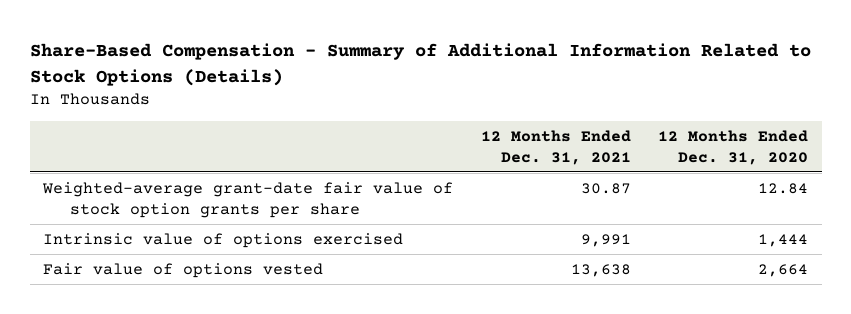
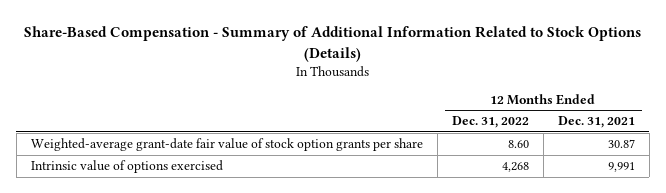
- | 12 Months Ended Dec. 31, 2021 | 12 Months Ended Dec. 31, 2020
+ | 12 Months Ended Dec. 31, 2022 | 12 Months Ended Dec. 31, 2021
- Fair value of options vested | 13,638 | 2,664

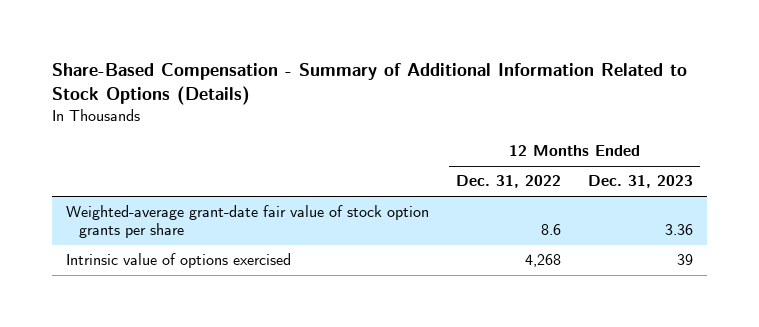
- | 12 Months Ended Dec. 31, 2022 | 12 Months Ended Dec. 31, 2021
+ | 12 Months Ended Dec. 31, 2022 | 12 Months Ended Dec. 31, 2023
- Weighted-average grant-date fair value of stock option grants per share | 8.60 | 30.87
+ Weighted-average grant-date fair value of stock option grants per share | 8.6 | 3.36

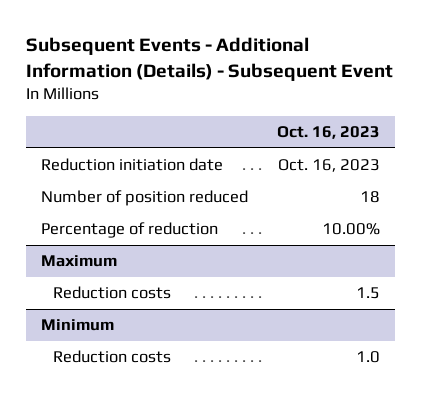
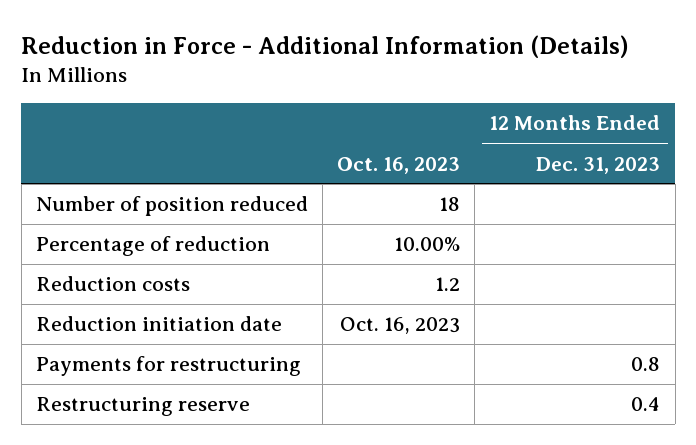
- Subsequent Events - Additional Information (Details) - Subsequent Event
+ Reduction in Force - Additional Information (Details)
- | Oct. 16, 2023
+ | Oct. 16, 2023 | 12 Months Ended Dec. 31, 2023
- Maximum
- Reduction costs | 1.5
- Minimum
- Reduction costs | 1.0
+ Reduction costs | 1.2 |
moved down: Reduction initiation date | Oct. 16, 2023 |
+ Payments for restructuring | | 0.8
+ Restructuring reserve | | 0.4

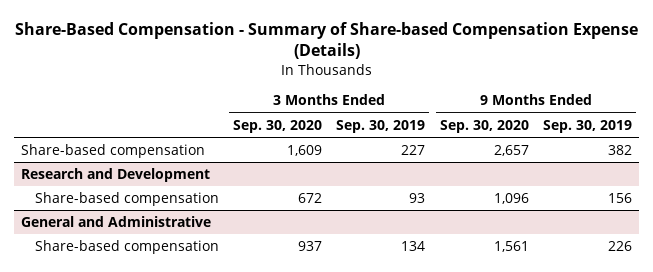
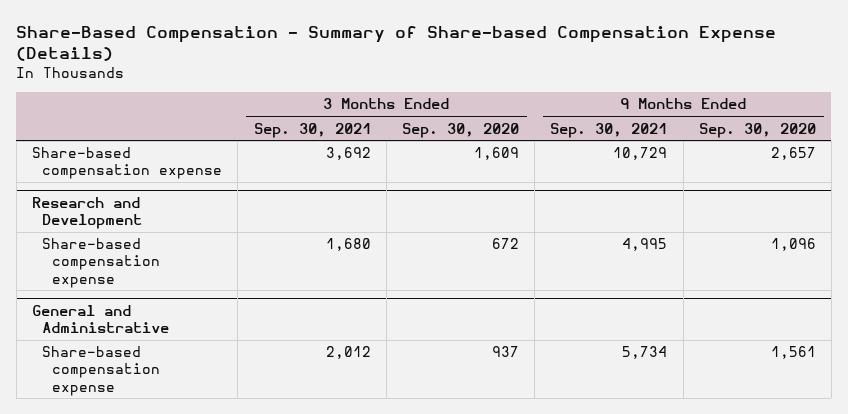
- | 3 Months Ended Sep. 30, 2020 | 3 Months Ended Sep. 30, 2019 | 9 Months Ended Sep. 30, 2020 | 9 Months Ended Sep. 30, 2019
+ | 3 Months Ended Sep. 30, 2021 | 3 Months Ended Sep. 30, 2020 | 9 Months Ended Sep. 30, 2021 | 9 Months Ended Sep. 30, 2020
- Share-based compensation | 1,609 | 227 | 2,657 | 382
+ Share-based compensation expense | 3,692 | 1,609 | 10,729 | 2,657
@ Research and Development
- Share-based compensation | 672 | 93 | 1,096 | 156
+ Share-based compensation expense | 1,680 | 672 | 4,995 | 1,096
@ General and Administrative
- Share-based compensation | 937 | 134 | 1,561 | 226
+ Share-based compensation expense | 2,012 | 937 | 5,734 | 1,561

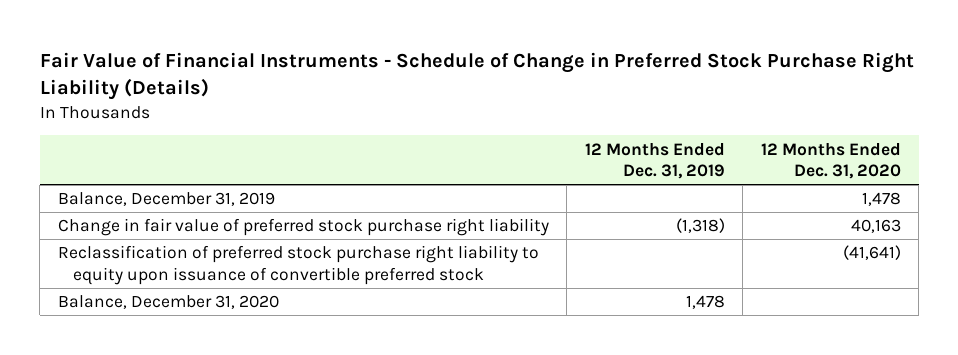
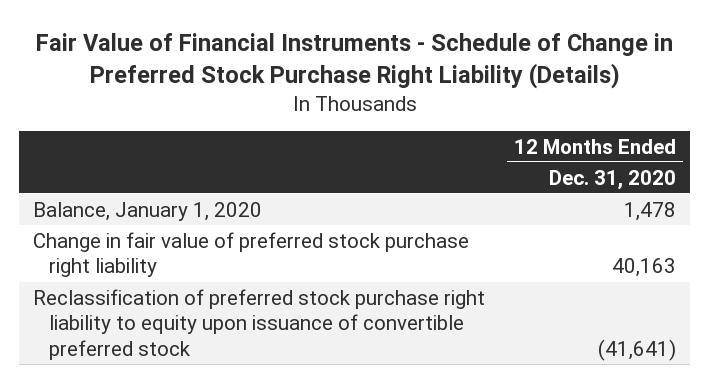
- | 12 Months Ended Dec. 31, 2019 | 12 Months Ended Dec. 31, 2020
+ | 12 Months Ended Dec. 31, 2020
- Balance, December 31, 2019 | | 1,478
+ Balance, January 1, 2020 | 1,478
- Balance, December 31, 2020 | 1,478 |

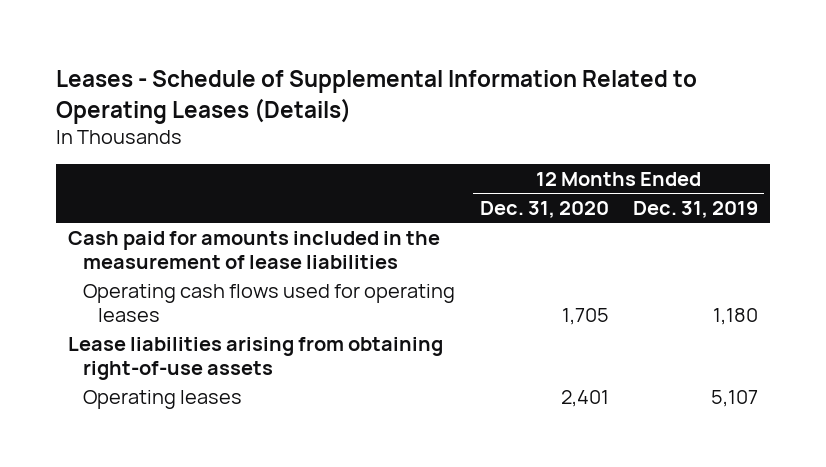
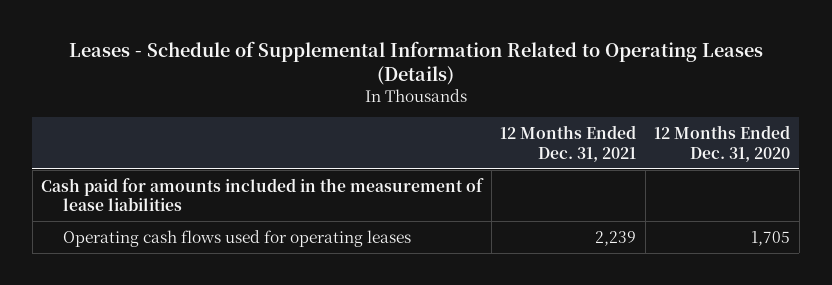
- | 12 Months Ended Dec. 31, 2020 | 12 Months Ended Dec. 31, 2019
+ | 12 Months Ended Dec. 31, 2021 | 12 Months Ended Dec. 31, 2020
- Lease liabilities arising from obtaining right-of-use assets
- Operating leases | 2,401 | 5,107

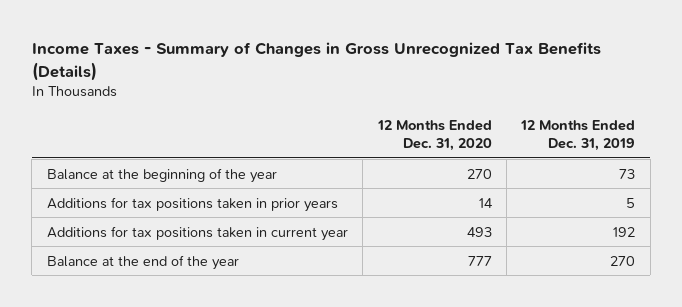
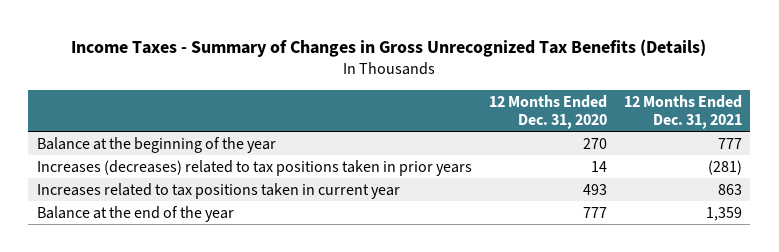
- | 12 Months Ended Dec. 31, 2020 | 12 Months Ended Dec. 31, 2019
+ | 12 Months Ended Dec. 31, 2020 | 12 Months Ended Dec. 31, 2021
- Additions for tax positions taken in prior years | 14 | 5
- Additions for tax positions taken in current year | 493 | 192
+ Increases (decreases) related to tax positions taken in prior years | 14 | (281)
+ Increases related to tax positions taken in current year | 493 | 863

